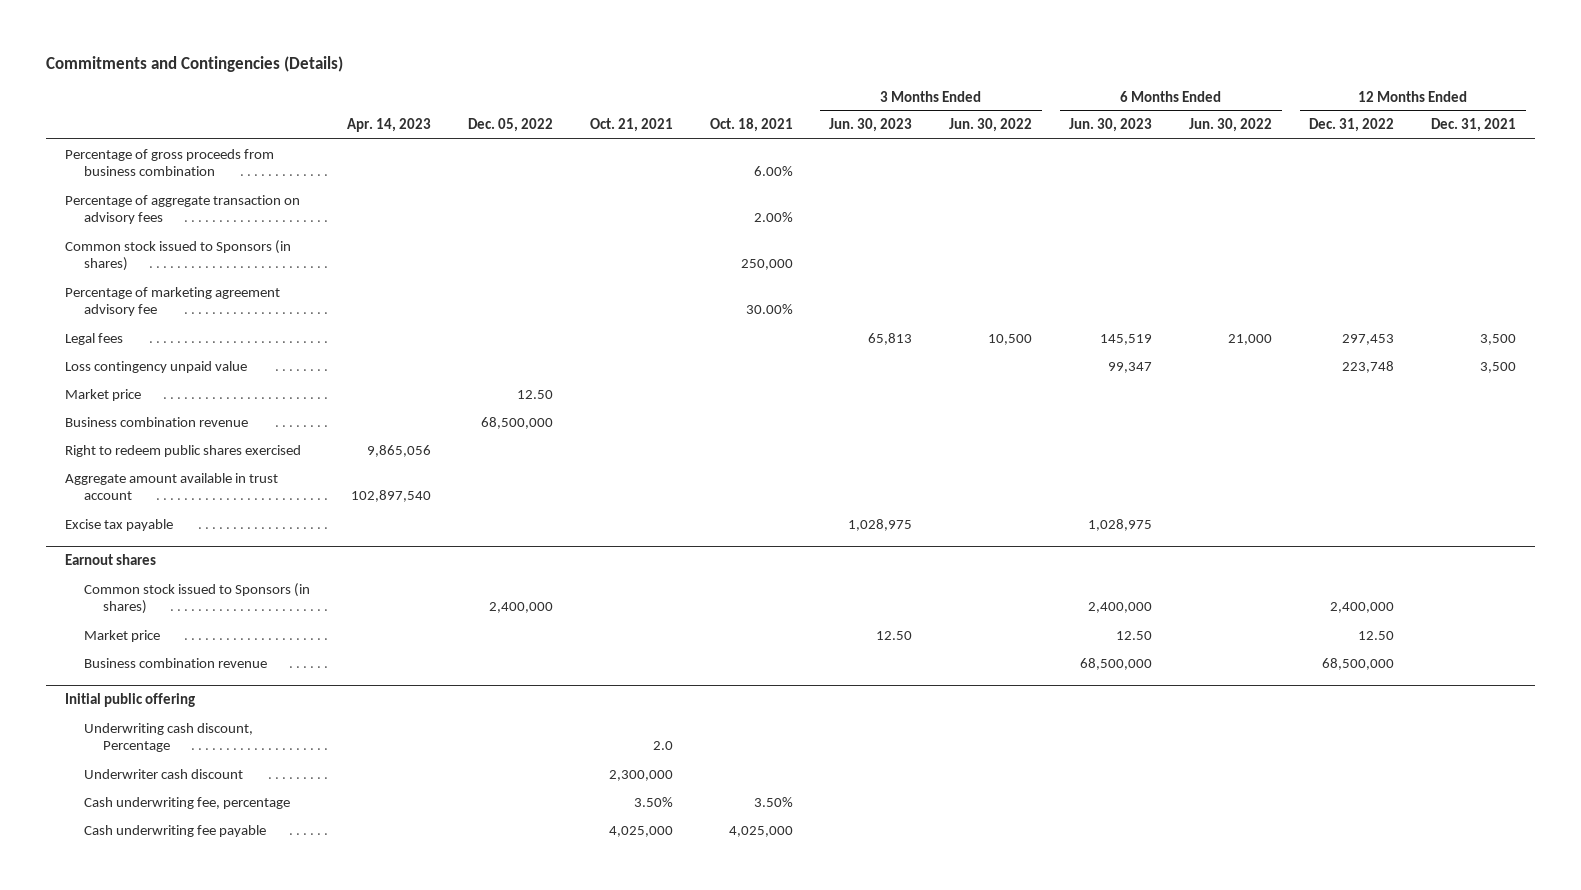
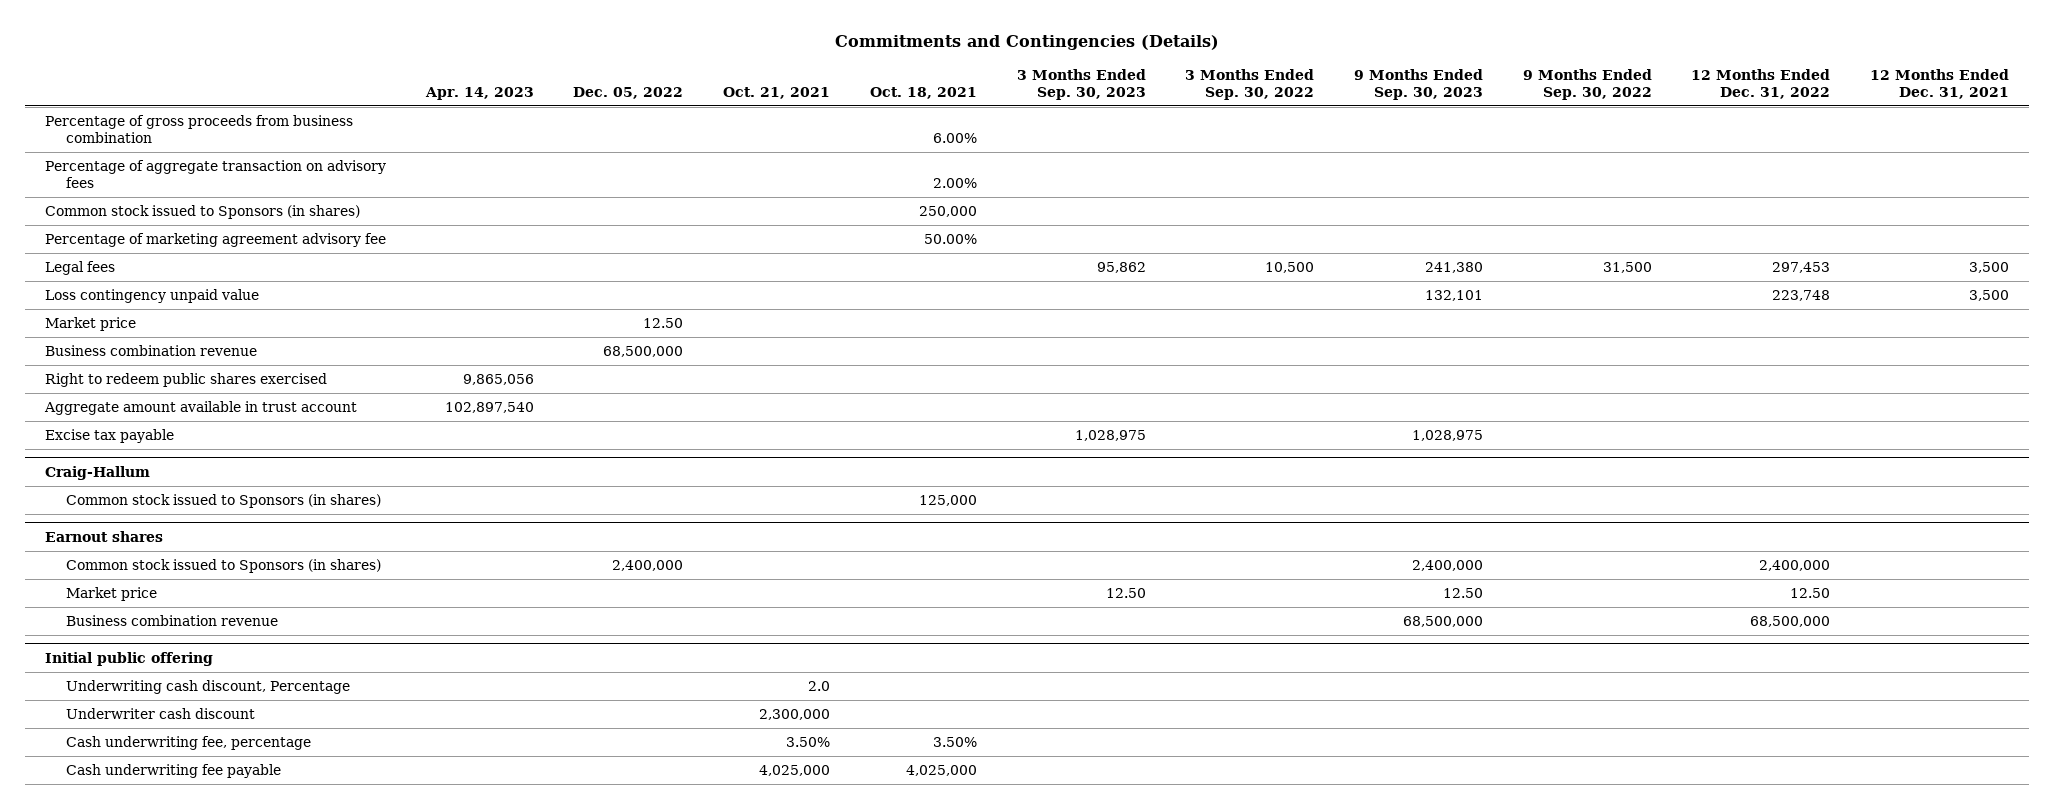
- | Apr. 14, 2023 | Dec. 05, 2022 | Oct. 21, 2021 | Oct. 18, 2021 | 3 Months Ended Jun. 30, 2023 | 3 Months Ended Jun. 30, 2022 | 6 Months Ended Jun. 30, 2023 | 6 Months Ended Jun. 30, 2022 | 12 Months Ended Dec. 31, 2022 | 12 Months Ended Dec. 31, 2021
+ | Apr. 14, 2023 | Dec. 05, 2022 | Oct. 21, 2021 | Oct. 18, 2021 | 3 Months Ended Sep. 30, 2023 | 3 Months Ended Sep. 30, 2022 | 9 Months Ended Sep. 30, 2023 | 9 Months Ended Sep. 30, 2022 | 12 Months Ended Dec. 31, 2022 | 12 Months Ended Dec. 31, 2021
- Percentage of marketing agreement advisory fee | | | | 30.00% | | | | | |
+ Percentage of marketing agreement advisory fee | | | | 50.00% | | | | | |
+ Craig-Hallum
+ Common stock issued to Sponsors (in shares) | | | | 125,000 | | | | | |

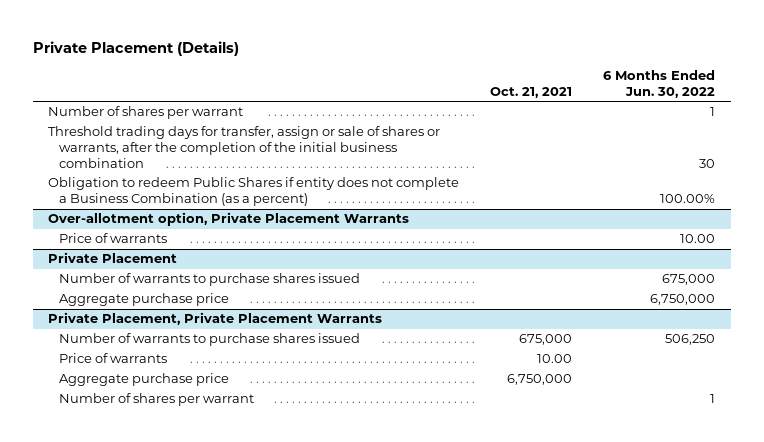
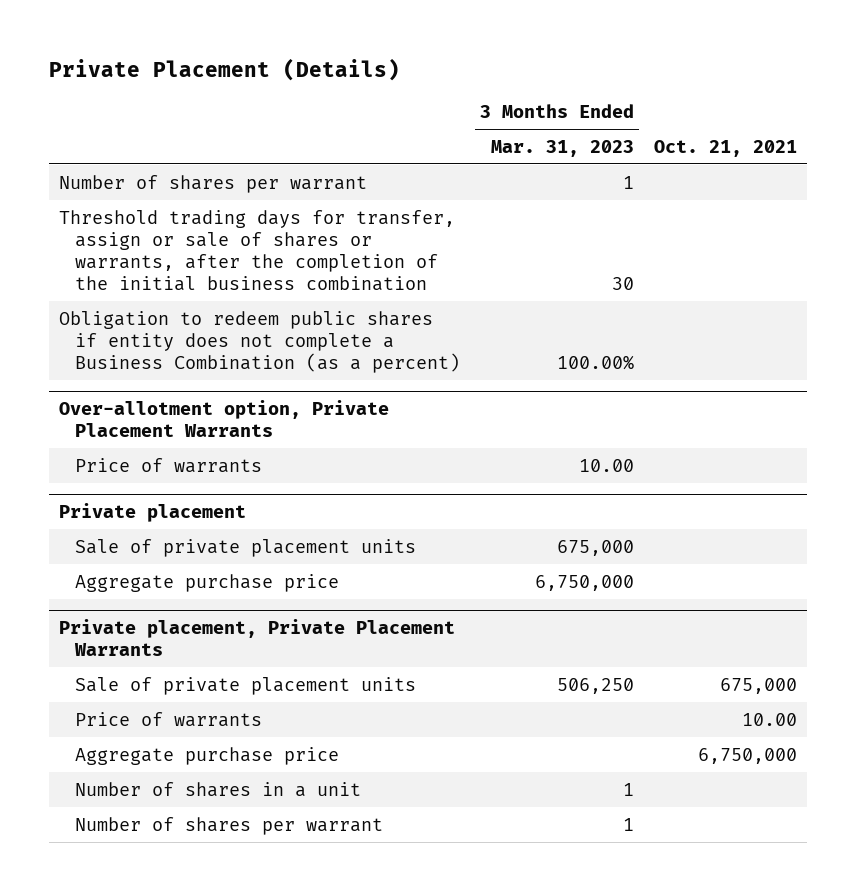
- | Oct. 21, 2021 | 6 Months Ended Jun. 30, 2022
+ | 3 Months Ended Mar. 31, 2023 | Oct. 21, 2021
- Obligation to redeem Public Shares if entity does not complete a Business Combination (as a percent) | | 100.00%
+ Obligation to redeem public shares if entity does not complete a Business Combination (as a percent) | 100.00% |
- Private Placement
- Number of warrants to purchase shares issued | | 675,000
+ Private placement
+ Sale of private placement units | 675,000 |
- Private Placement, Private Placement Warrants
- Number of warrants to purchase shares issued | 675,000 | 506,250
+ Private placement, Private Placement Warrants
+ Sale of private placement units | 506,250 | 675,000
+ Number of shares in a unit | 1 |

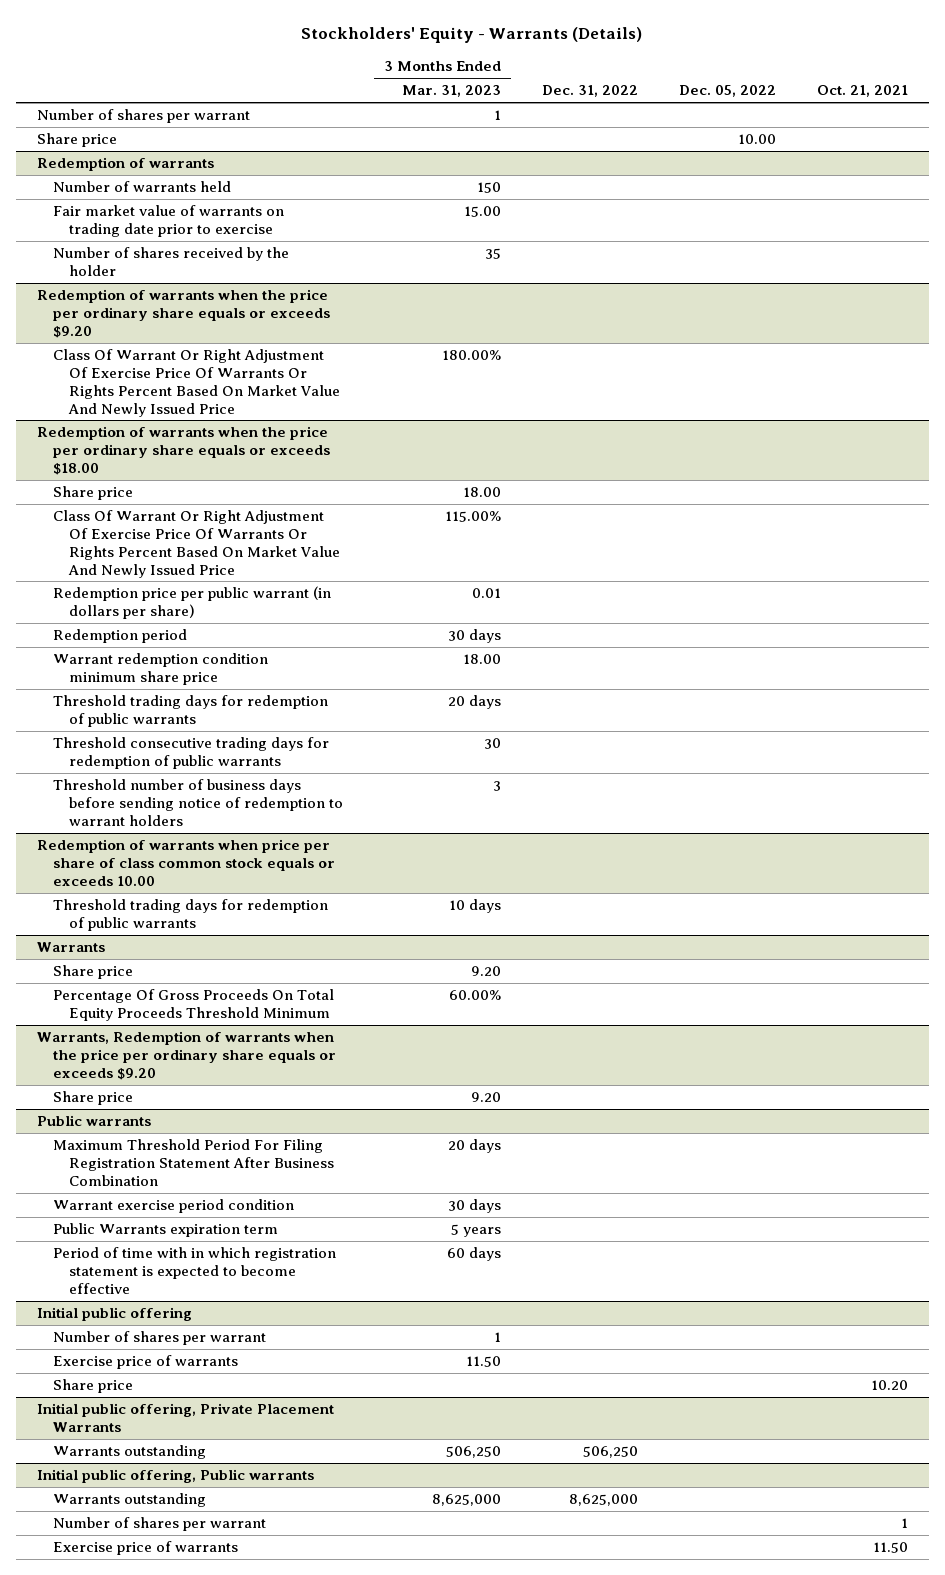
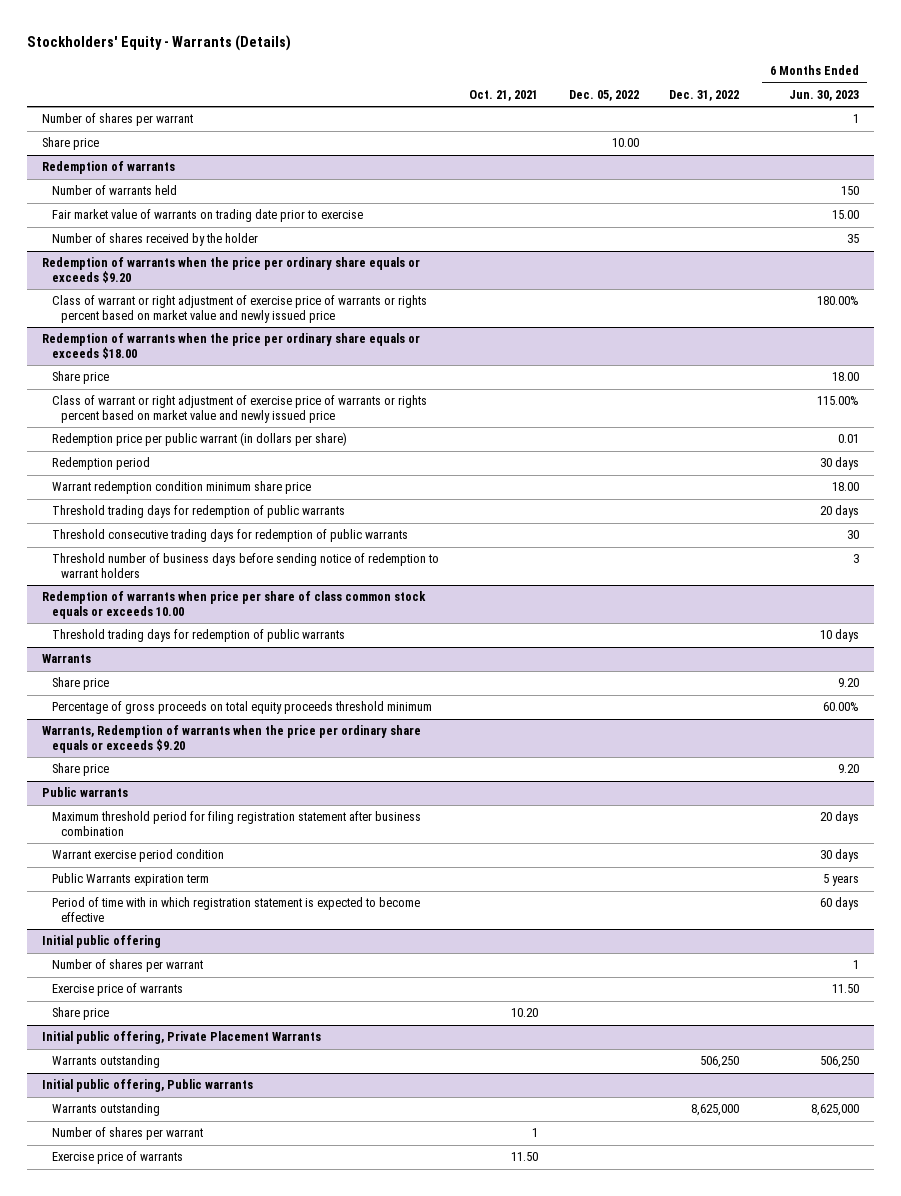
- | 3 Months Ended Mar. 31, 2023 | Dec. 31, 2022 | Dec. 05, 2022 | Oct. 21, 2021
+ | Oct. 21, 2021 | Dec. 05, 2022 | Dec. 31, 2022 | 6 Months Ended Jun. 30, 2023
@ Redemption of warrants when the price per ordinary share equals or exceeds $9.20
- Class Of Warrant Or Right Adjustment Of Exercise Price Of Warrants Or Rights Percent Based On Market Value And Newly Issued Price | 180.00% | | |
+ Class of warrant or right adjustment of exercise price of warrants or rights percent based on market value and newly issued price | | | | 180.00%
@ Redemption of warrants when the price per ordinary share equals or exceeds $18.00
- Class Of Warrant Or Right Adjustment Of Exercise Price Of Warrants Or Rights Percent Based On Market Value And Newly Issued Price | 115.00% | | |
+ Class of warrant or right adjustment of exercise price of warrants or rights percent based on market value and newly issued price | | | | 115.00%
@ Warrants
- Percentage Of Gross Proceeds On Total Equity Proceeds Threshold Minimum | 60.00% | | |
+ Percentage of gross proceeds on total equity proceeds threshold minimum | | | | 60.00%
@ Public warrants
- Maximum Threshold Period For Filing Registration Statement After Business Combination | 20 days | | |
+ Maximum threshold period for filing registration statement after business combination | | | | 20 days

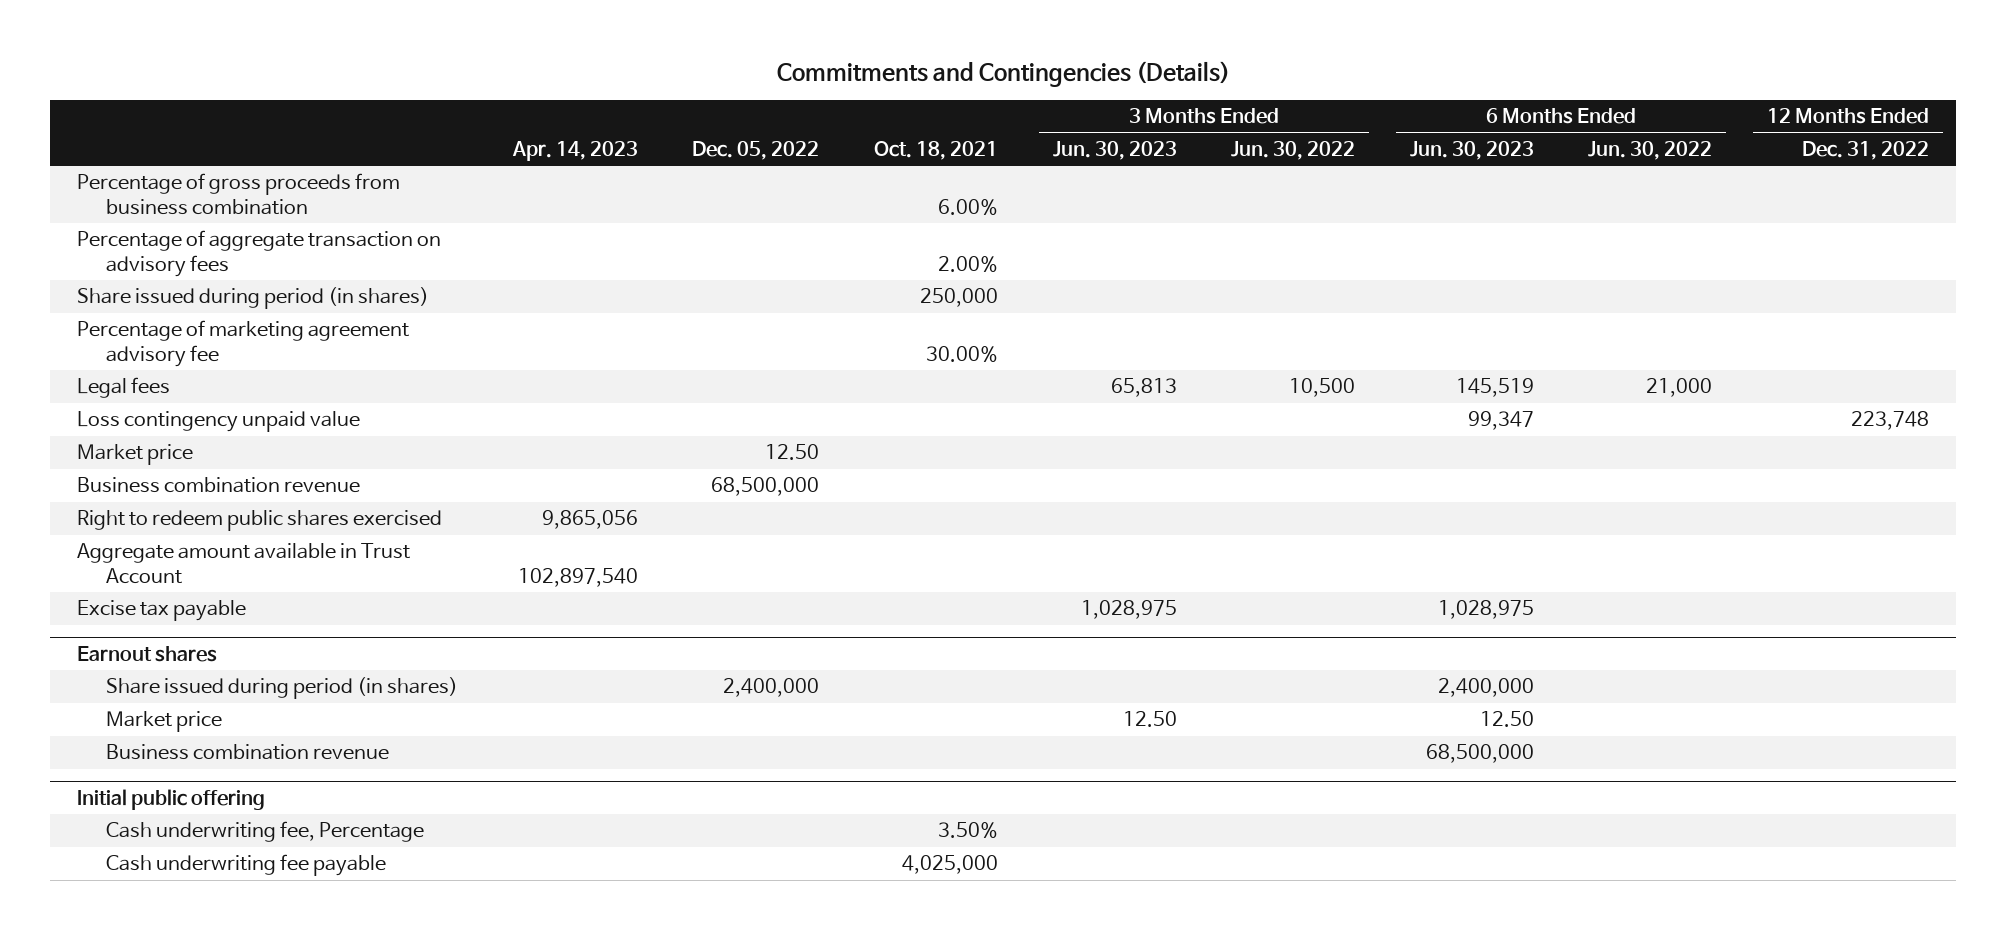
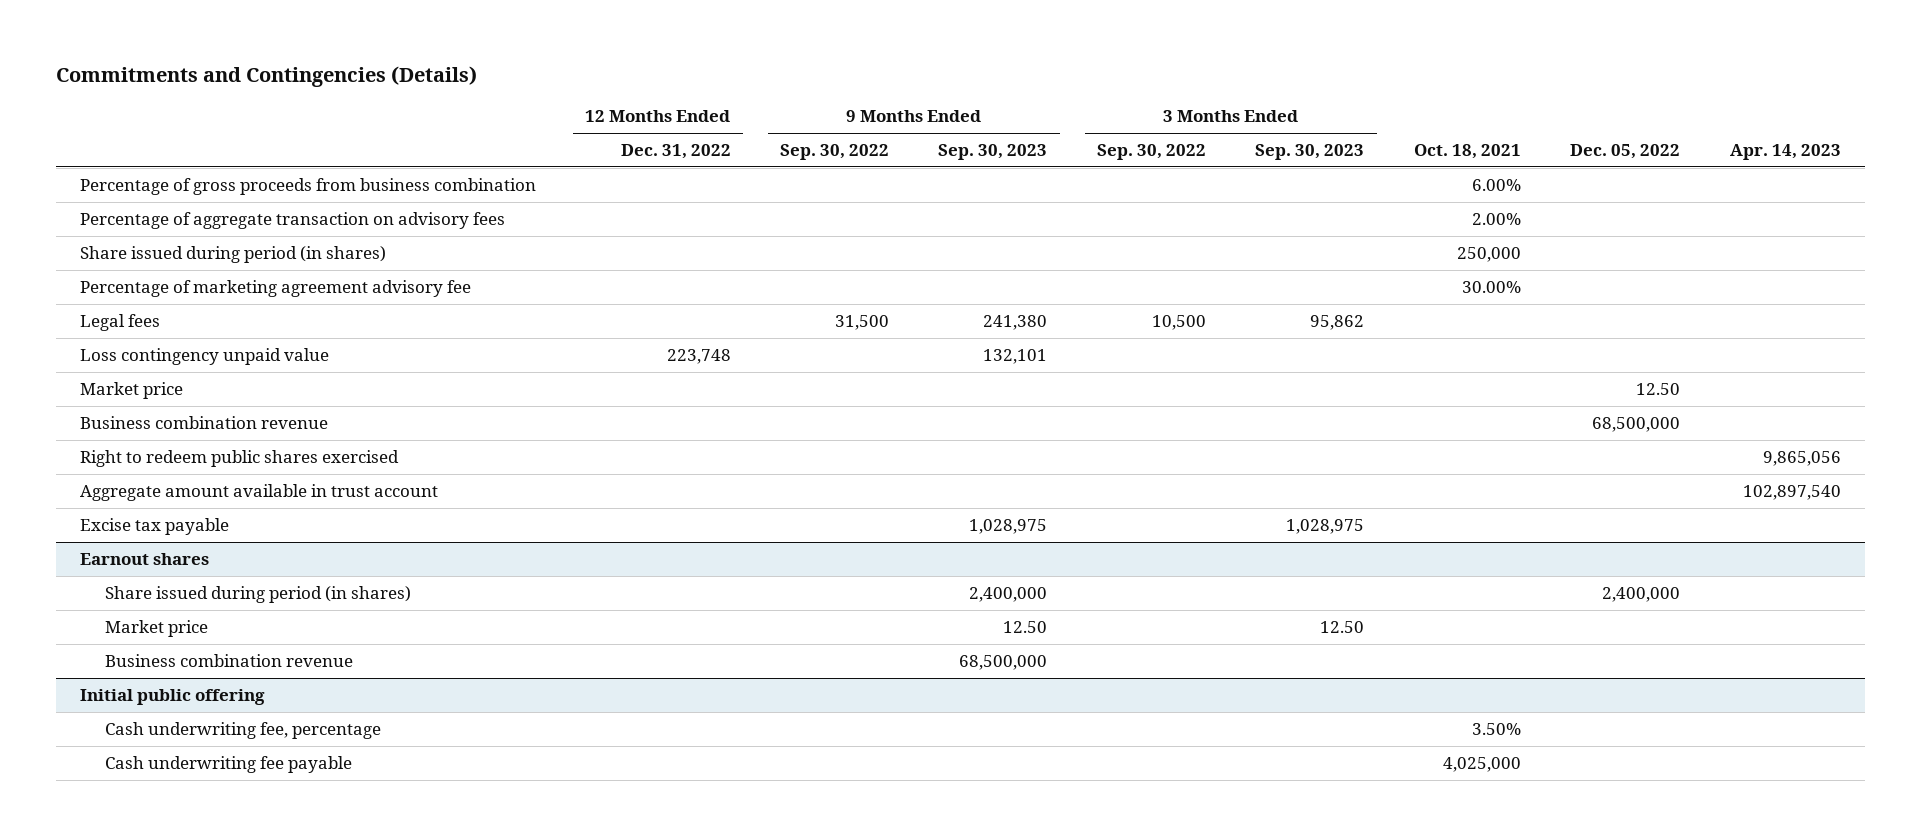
- | Apr. 14, 2023 | Dec. 05, 2022 | Oct. 18, 2021 | 3 Months Ended Jun. 30, 2023 | 3 Months Ended Jun. 30, 2022 | 6 Months Ended Jun. 30, 2023 | 6 Months Ended Jun. 30, 2022 | 12 Months Ended Dec. 31, 2022
+ | 12 Months Ended Dec. 31, 2022 | 9 Months Ended Sep. 30, 2022 | 9 Months Ended Sep. 30, 2023 | 3 Months Ended Sep. 30, 2022 | 3 Months Ended Sep. 30, 2023 | Oct. 18, 2021 | Dec. 05, 2022 | Apr. 14, 2023
- Aggregate amount available in Trust Account | 102,897,540 | | | | | | |
+ Aggregate amount available in trust account | | | | | | | | 102,897,540
@ Initial public offering
- Cash underwriting fee, Percentage | | | 3.50% | | | | |
+ Cash underwriting fee, percentage | | | | | | 3.50% | |

